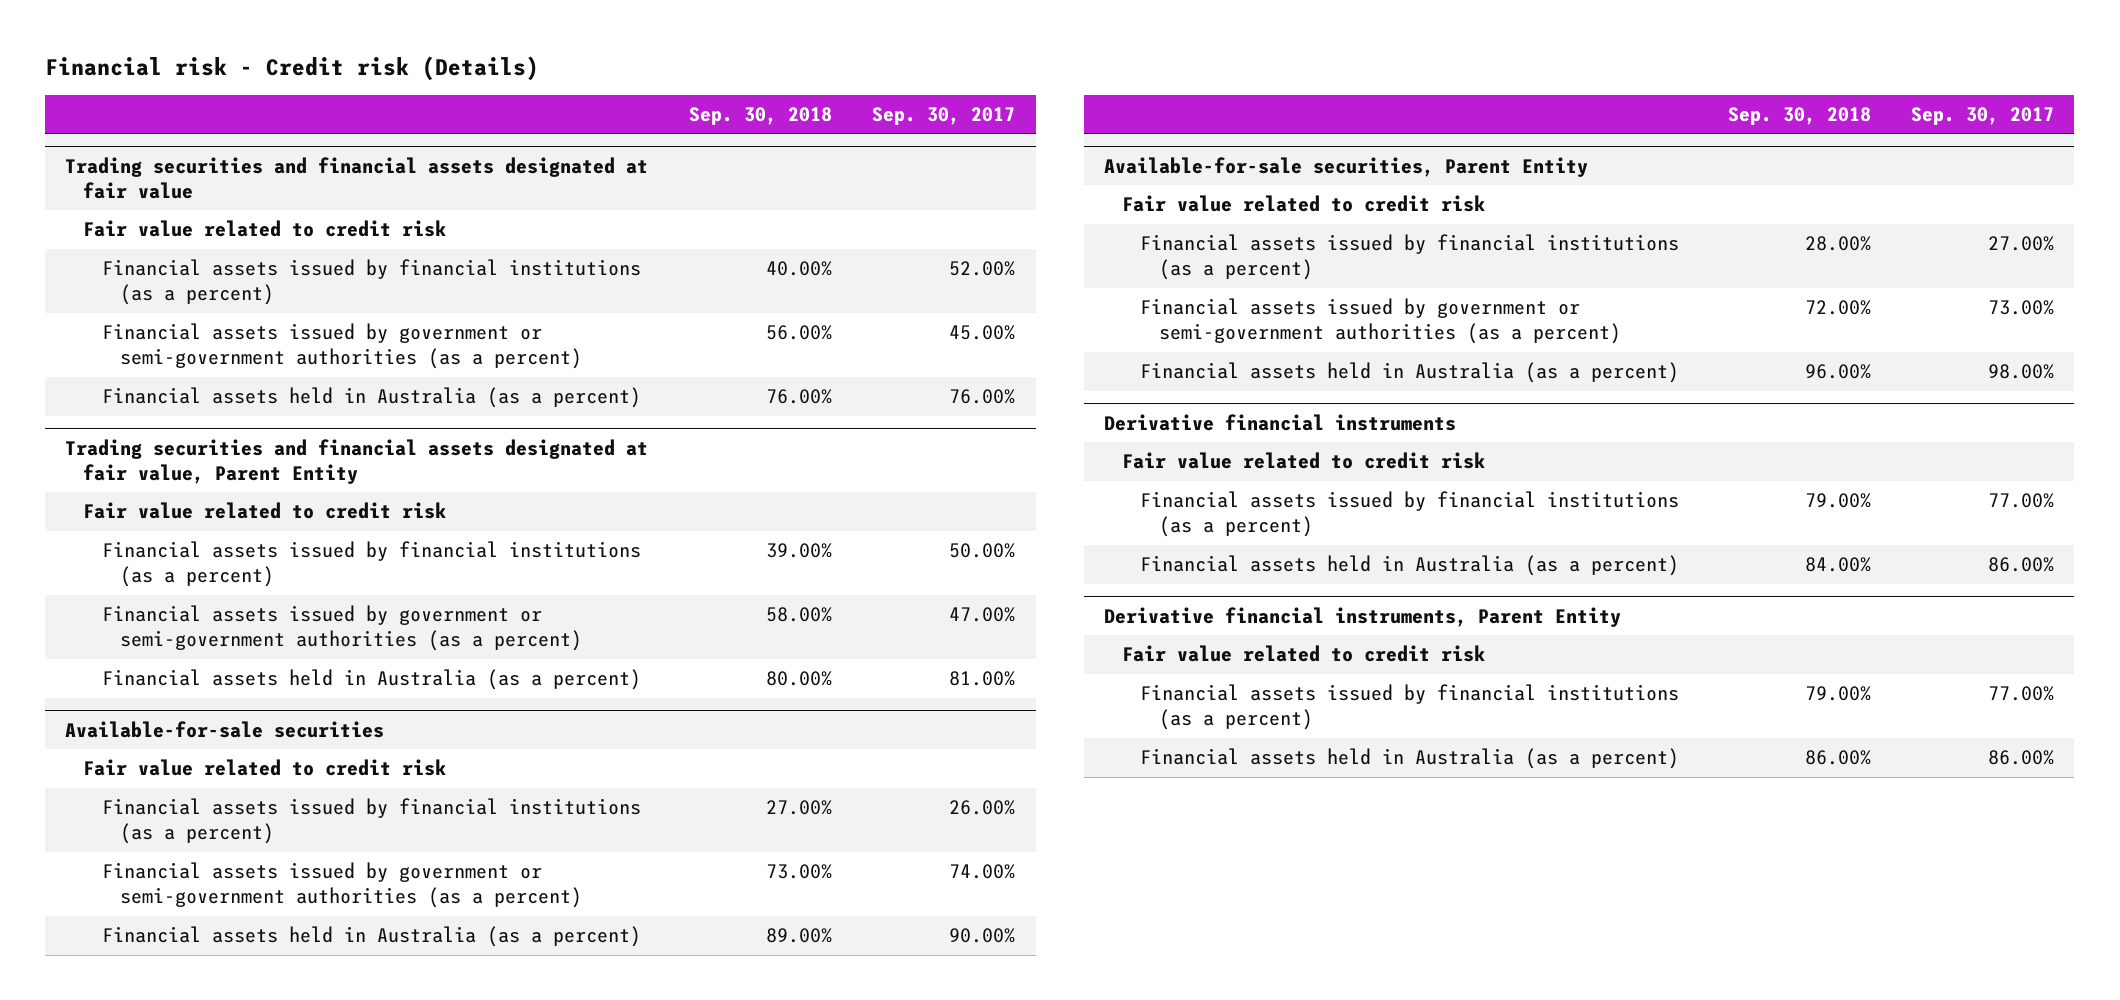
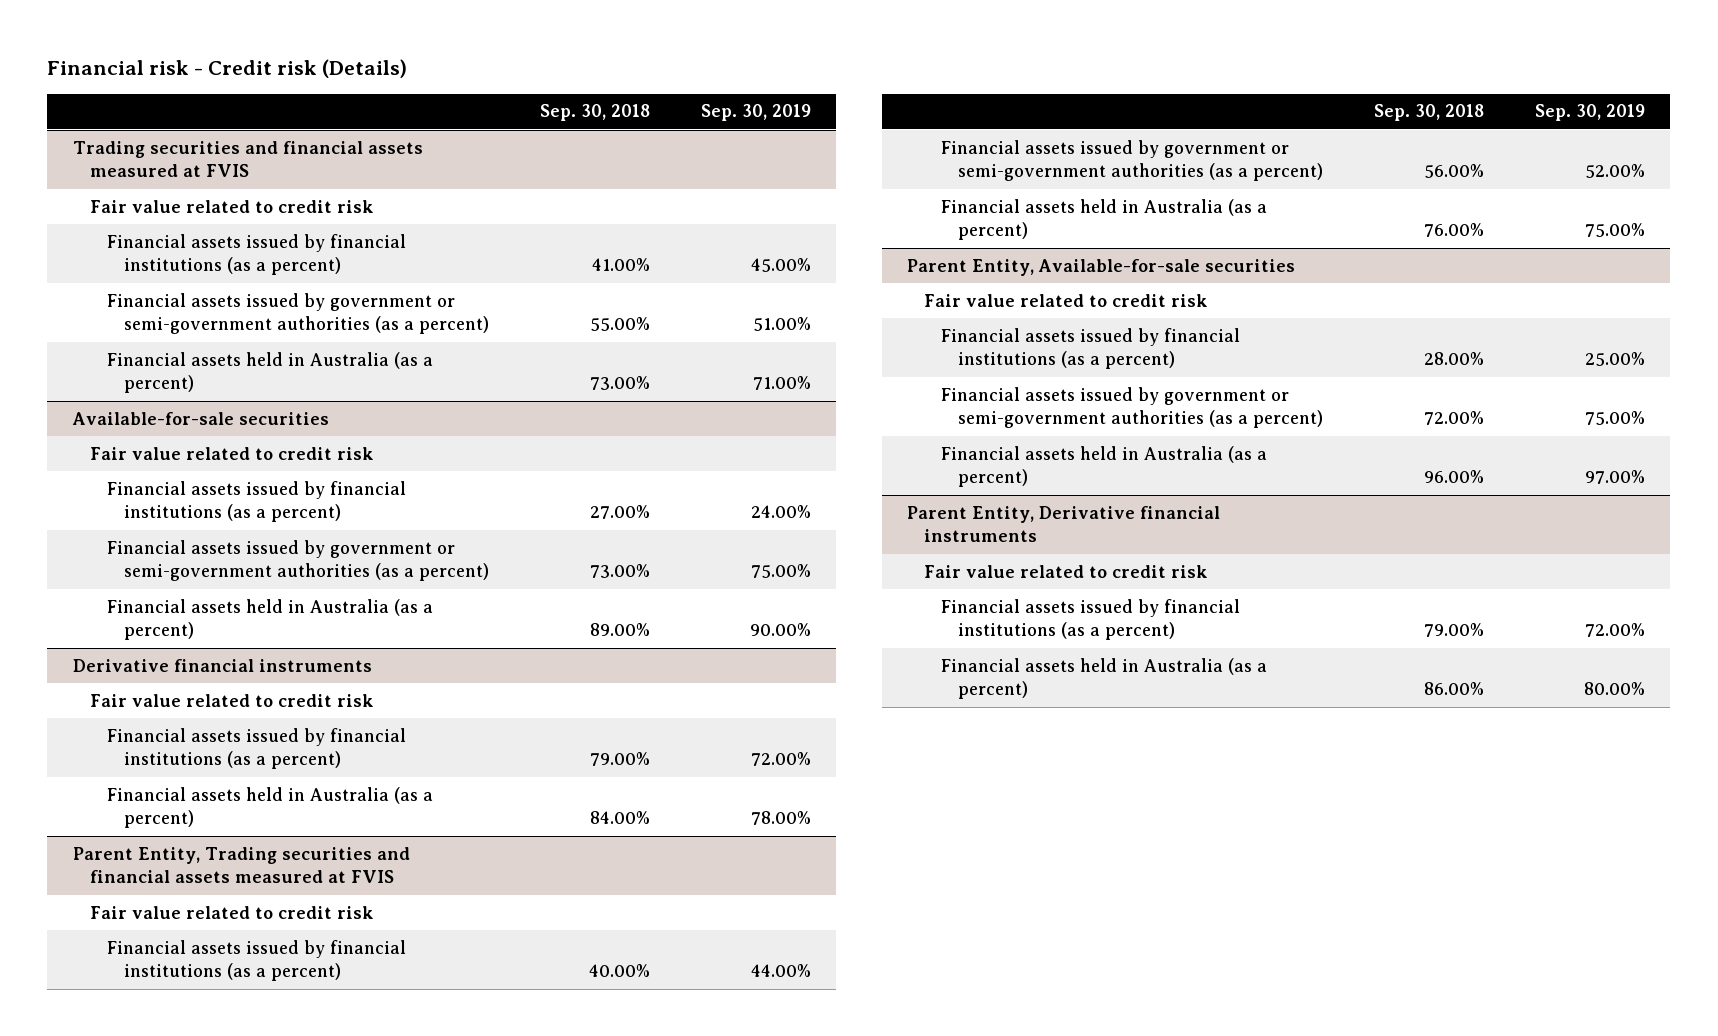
- | Sep. 30, 2018 | Sep. 30, 2017
+ | Sep. 30, 2018 | Sep. 30, 2019
- Trading securities and financial assets designated at fair value
- Fair value related to credit risk
- Financial assets issued by financial institutions (as a percent) | 40.00% | 52.00%
- Financial assets issued by government or semi-government authorities (as a percent) | 56.00% | 45.00%
- Financial assets held in Australia (as a percent) | 76.00% | 76.00%
- Trading securities and financial assets designated at fair value, Parent Entity
+ Trading securities and financial assets measured at FVIS
- Financial assets issued by financial institutions (as a percent) | 39.00% | 50.00%
- Financial assets issued by government or semi-government authorities (as a percent) | 58.00% | 47.00%
- Financial assets held in Australia (as a percent) | 80.00% | 81.00%
+ Financial assets issued by financial institutions (as a percent) | 41.00% | 45.00%
+ Financial assets issued by government or semi-government authorities (as a percent) | 55.00% | 51.00%
+ Financial assets held in Australia (as a percent) | 73.00% | 71.00%
- Available-for-sale securities, Parent Entity
- Fair value related to credit risk
- Financial assets issued by financial institutions (as a percent) | 28.00% | 27.00%
- Financial assets issued by government or semi-government authorities (as a percent) | 72.00% | 73.00%
- Financial assets held in Australia (as a percent) | 96.00% | 98.00%
- Derivative financial instruments, Parent Entity
+ Parent Entity, Trading securities and financial assets measured at FVIS
+ Financial assets issued by financial institutions (as a percent) | 40.00% | 44.00%
+ Financial assets issued by government or semi-government authorities (as a percent) | 56.00% | 52.00%
+ Financial assets held in Australia (as a percent) | 76.00% | 75.00%
+ Parent Entity, Available-for-sale securities
+ Fair value related to credit risk
+ Financial assets issued by financial institutions (as a percent) | 28.00% | 25.00%
+ Financial assets issued by government or semi-government authorities (as a percent) | 72.00% | 75.00%
+ Financial assets held in Australia (as a percent) | 96.00% | 97.00%
+ Parent Entity, Derivative financial instruments
+ Fair value related to credit risk

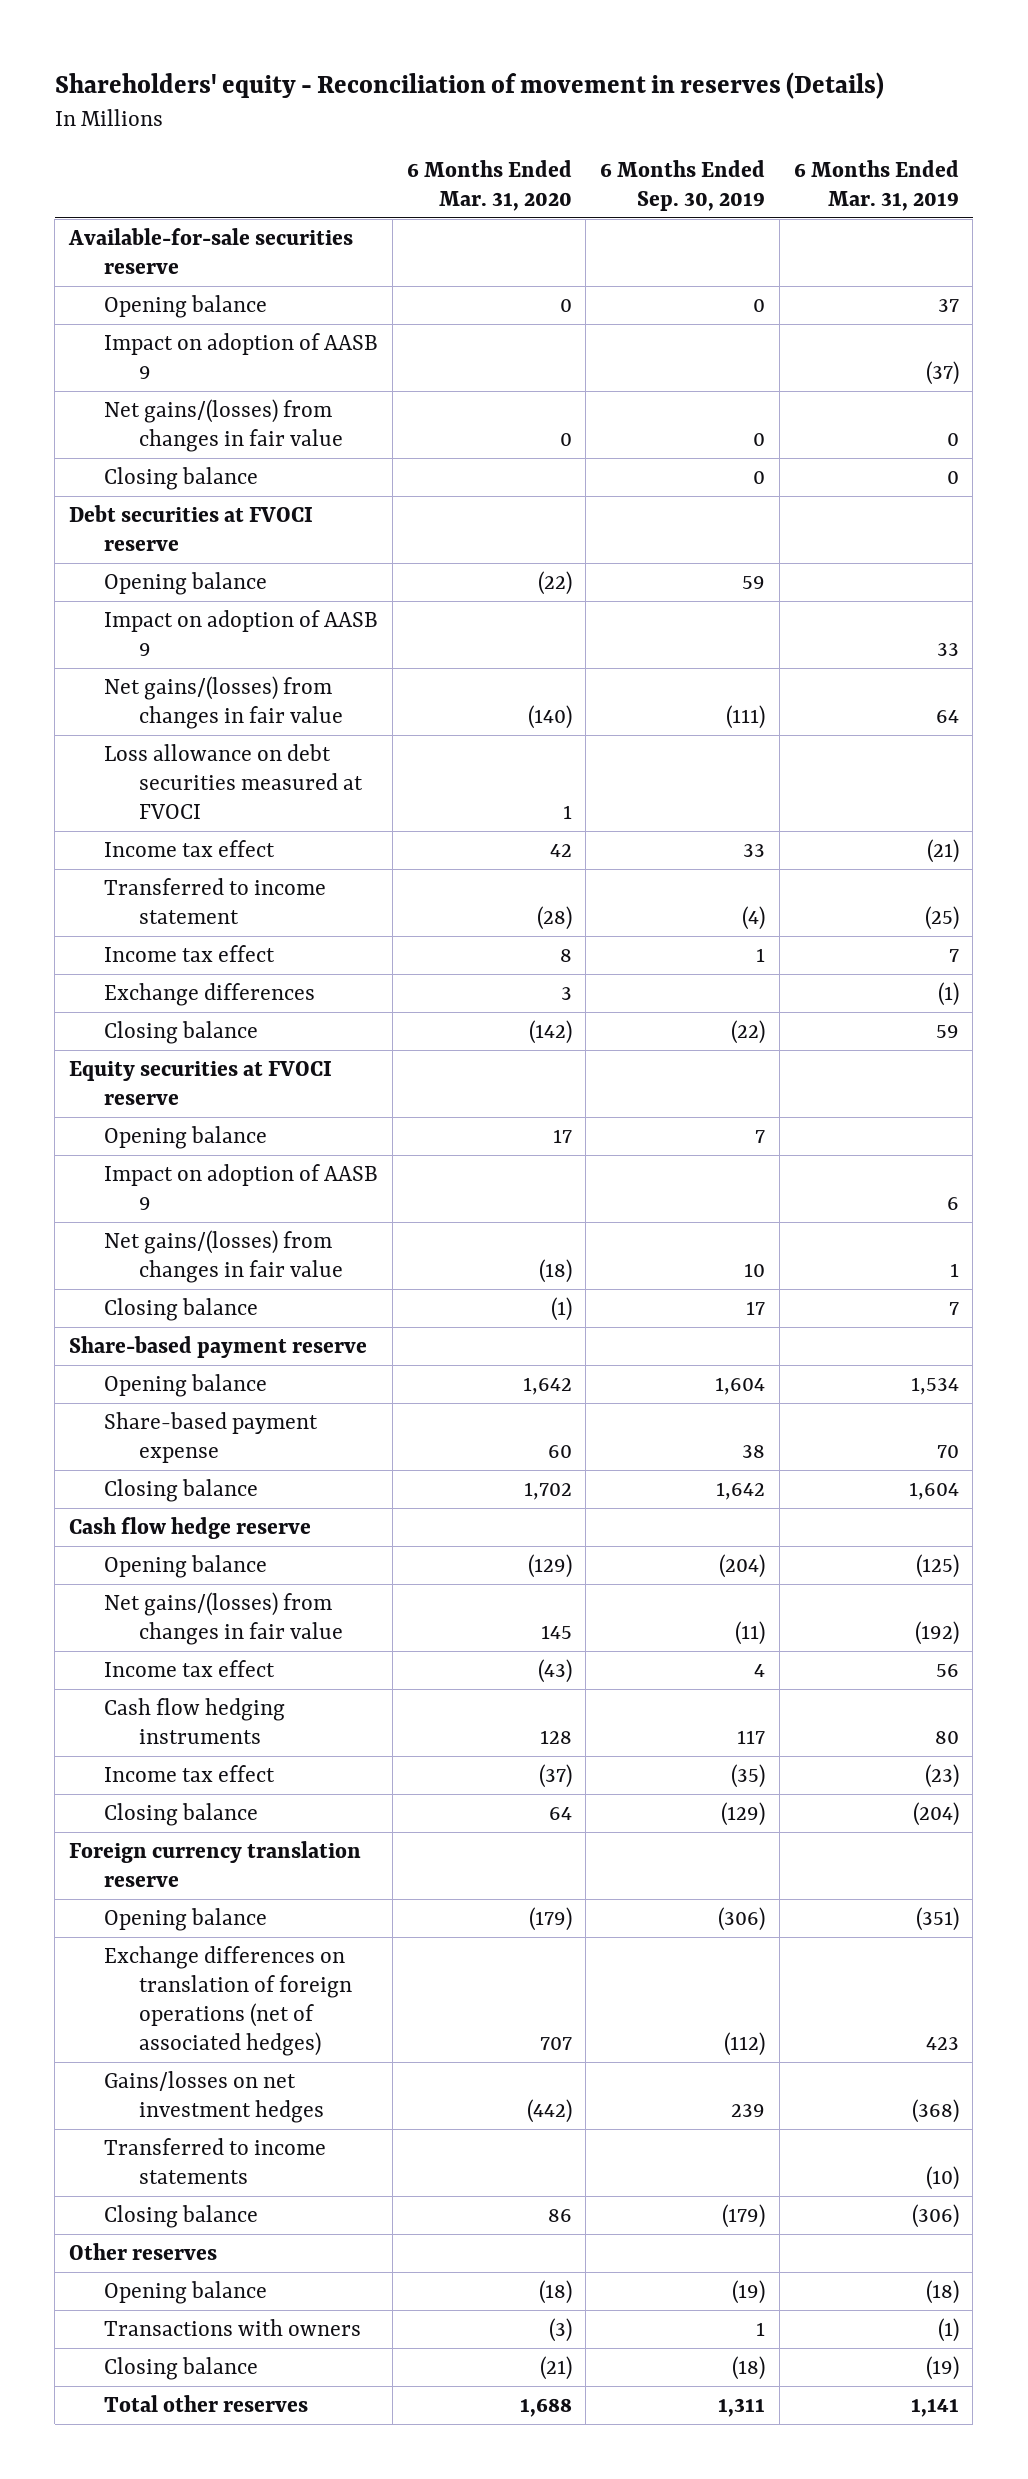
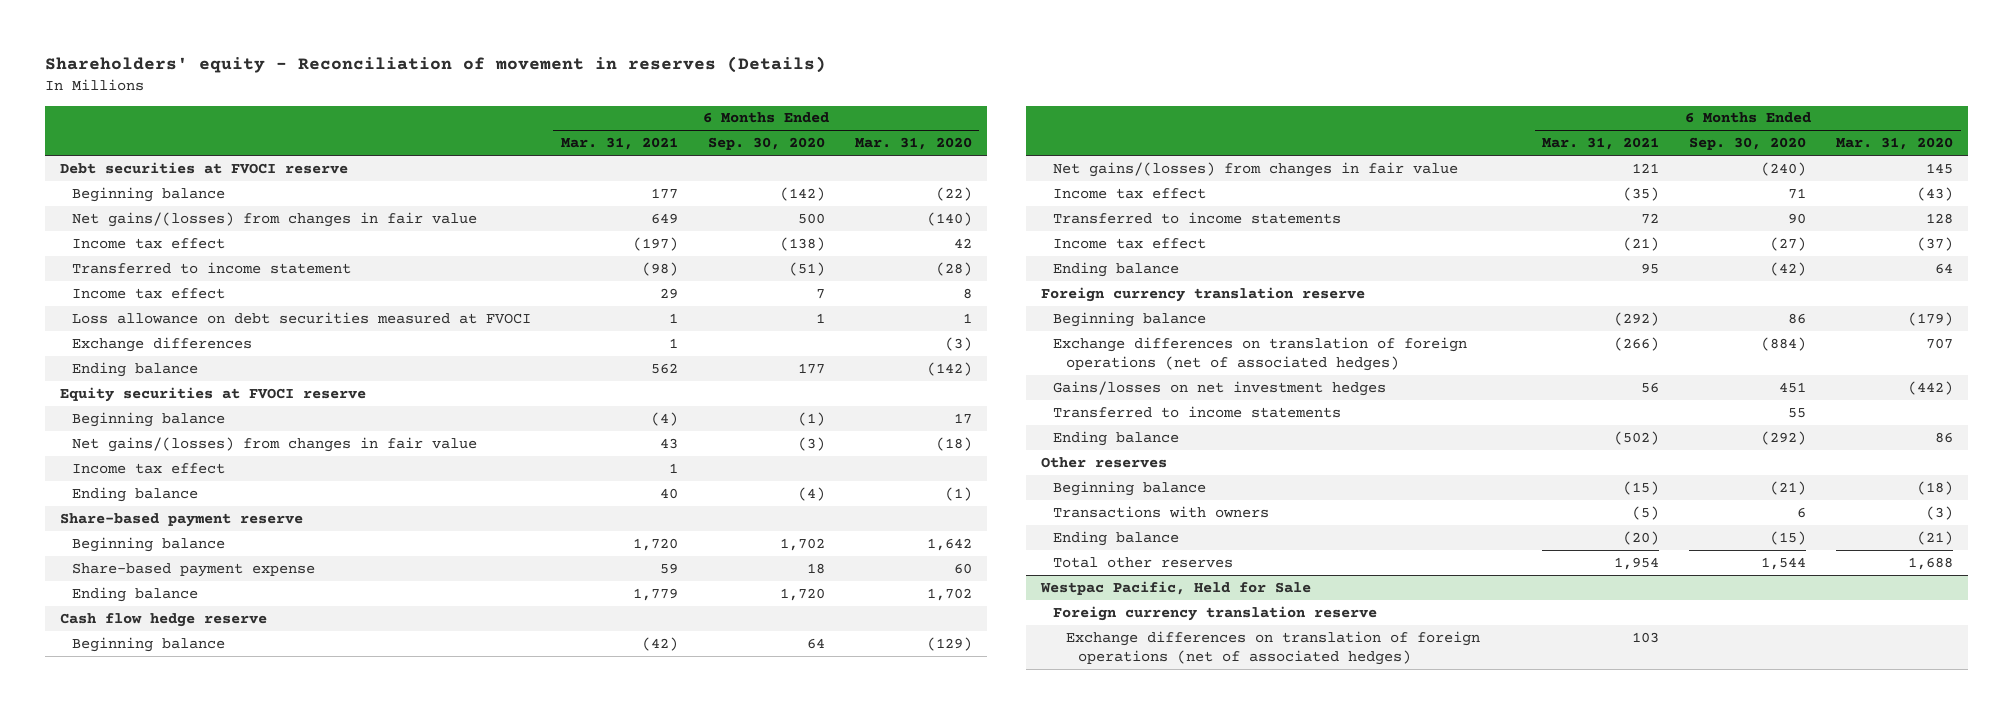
- | 6 Months Ended Mar. 31, 2020 | 6 Months Ended Sep. 30, 2019 | 6 Months Ended Mar. 31, 2019
+ | 6 Months Ended Mar. 31, 2021 | 6 Months Ended Sep. 30, 2020 | 6 Months Ended Mar. 31, 2020
- Available-for-sale securities reserve
- Opening balance | 0 | 0 | 37
- Impact on adoption of AASB 9 | | | (37)
- Net gains/(losses) from changes in fair value | 0 | 0 | 0
- Closing balance | | 0 | 0
- Opening balance | (22) | 59 |
- Impact on adoption of AASB 9 | | | 33
+ Beginning balance | 177 | (142) | (22)
- Exchange differences | 3 | | (1)
- Closing balance | (142) | (22) | 59
moved down: Loss allowance on debt securities measured at FVOCI | 1 | 1 | 1
+ Exchange differences | 1 | | (3)
+ Ending balance | 562 | 177 | (142)
- Opening balance | 17 | 7 |
- Impact on adoption of AASB 9 | | | 6
+ Beginning balance | (4) | (1) | 17
- Closing balance | (1) | 17 | 7
+ Income tax effect | 1 | |
+ Ending balance | 40 | (4) | (1)
- Opening balance | 1,642 | 1,604 | 1,534
+ Beginning balance | 1,720 | 1,702 | 1,642
- Closing balance | 1,702 | 1,642 | 1,604
+ Ending balance | 1,779 | 1,720 | 1,702
- Opening balance | (129) | (204) | (125)
+ Beginning balance | (42) | 64 | (129)
- Cash flow hedging instruments | 128 | 117 | 80
+ Transferred to income statements | 72 | 90 | 128
- Closing balance | 64 | (129) | (204)
+ Ending balance | 95 | (42) | 64
- Opening balance | (179) | (306) | (351)
+ Beginning balance | (292) | 86 | (179)
- Closing balance | 86 | (179) | (306)
+ Ending balance | (502) | (292) | 86
- Opening balance | (18) | (19) | (18)
+ Beginning balance | (15) | (21) | (18)
- Closing balance | (21) | (18) | (19)
+ Ending balance | (20) | (15) | (21)
+ Westpac Pacific, Held for Sale
+ Foreign currency translation reserve
+ Exchange differences on translation of foreign operations (net of associated hedges) | 103 | |

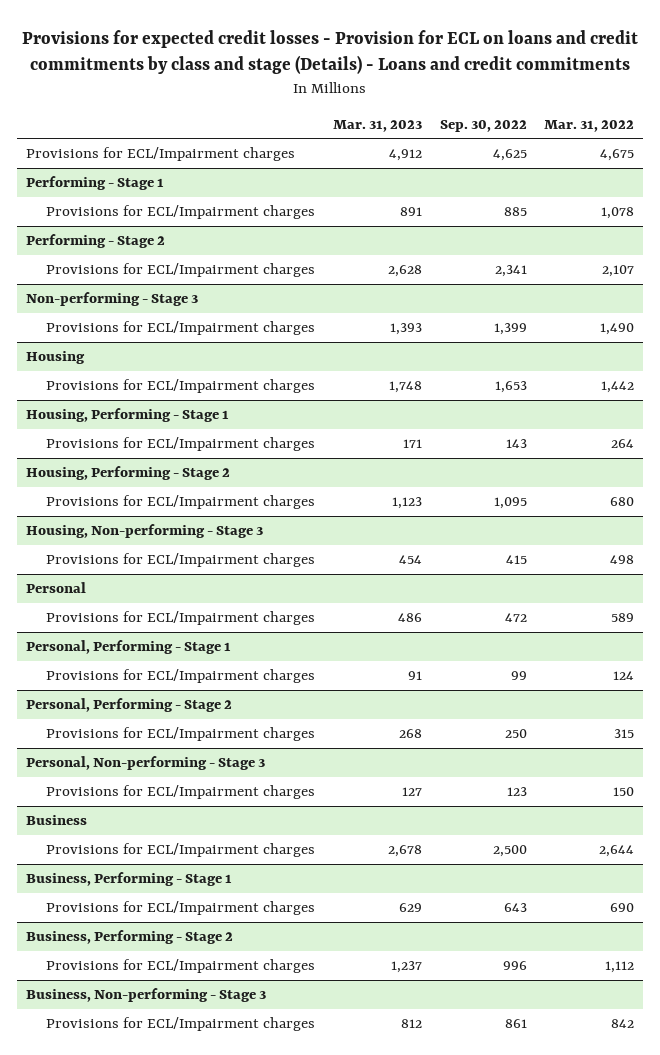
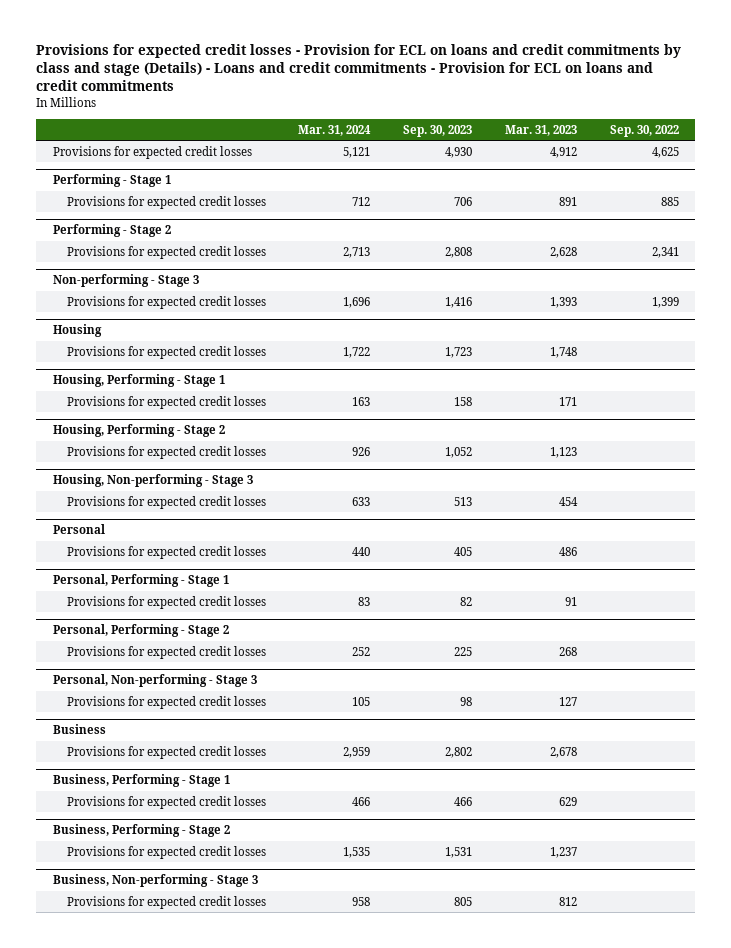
- Provisions for expected credit losses - Provision for ECL on loans and credit commitments by class and stage (Details) - Loans and credit commitments
+ Provisions for expected credit losses - Provision for ECL on loans and credit commitments by class and stage (Details) - Loans and credit commitments - Provision for ECL on loans and credit commitments
- | Mar. 31, 2023 | Sep. 30, 2022 | Mar. 31, 2022
+ | Mar. 31, 2024 | Sep. 30, 2023 | Mar. 31, 2023 | Sep. 30, 2022
- Provisions for ECL/Impairment charges | 4,912 | 4,625 | 4,675
+ Provisions for expected credit losses | 5,121 | 4,930 | 4,912 | 4,625
@ Performing - Stage 1
- Provisions for ECL/Impairment charges | 891 | 885 | 1,078
+ Provisions for expected credit losses | 712 | 706 | 891 | 885
@ Performing - Stage 2
- Provisions for ECL/Impairment charges | 2,628 | 2,341 | 2,107
+ Provisions for expected credit losses | 2,713 | 2,808 | 2,628 | 2,341
@ Non-performing - Stage 3
- Provisions for ECL/Impairment charges | 1,393 | 1,399 | 1,490
+ Provisions for expected credit losses | 1,696 | 1,416 | 1,393 | 1,399
@ Housing
- Provisions for ECL/Impairment charges | 1,748 | 1,653 | 1,442
+ Provisions for expected credit losses | 1,722 | 1,723 | 1,748 |
@ Housing, Performing - Stage 1
- Provisions for ECL/Impairment charges | 171 | 143 | 264
+ Provisions for expected credit losses | 163 | 158 | 171 |
@ Housing, Performing - Stage 2
- Provisions for ECL/Impairment charges | 1,123 | 1,095 | 680
+ Provisions for expected credit losses | 926 | 1,052 | 1,123 |
@ Housing, Non-performing - Stage 3
- Provisions for ECL/Impairment charges | 454 | 415 | 498
+ Provisions for expected credit losses | 633 | 513 | 454 |
@ Personal
- Provisions for ECL/Impairment charges | 486 | 472 | 589
+ Provisions for expected credit losses | 440 | 405 | 486 |
@ Personal, Performing - Stage 1
- Provisions for ECL/Impairment charges | 91 | 99 | 124
+ Provisions for expected credit losses | 83 | 82 | 91 |
@ Personal, Performing - Stage 2
- Provisions for ECL/Impairment charges | 268 | 250 | 315
+ Provisions for expected credit losses | 252 | 225 | 268 |
@ Personal, Non-performing - Stage 3
- Provisions for ECL/Impairment charges | 127 | 123 | 150
+ Provisions for expected credit losses | 105 | 98 | 127 |
@ Business
- Provisions for ECL/Impairment charges | 2,678 | 2,500 | 2,644
+ Provisions for expected credit losses | 2,959 | 2,802 | 2,678 |
@ Business, Performing - Stage 1
- Provisions for ECL/Impairment charges | 629 | 643 | 690
+ Provisions for expected credit losses | 466 | 466 | 629 |
@ Business, Performing - Stage 2
- Provisions for ECL/Impairment charges | 1,237 | 996 | 1,112
+ Provisions for expected credit losses | 1,535 | 1,531 | 1,237 |
@ Business, Non-performing - Stage 3
- Provisions for ECL/Impairment charges | 812 | 861 | 842
+ Provisions for expected credit losses | 958 | 805 | 812 |

